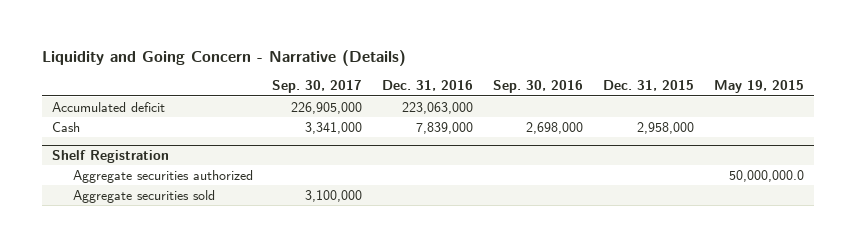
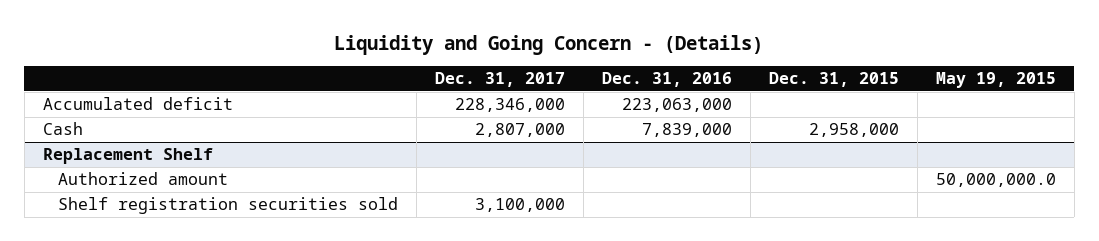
- Liquidity and Going Concern - Narrative (Details)
+ Liquidity and Going Concern - (Details)
- | Sep. 30, 2017 | Dec. 31, 2016 | Sep. 30, 2016 | Dec. 31, 2015 | May 19, 2015
+ | Dec. 31, 2017 | Dec. 31, 2016 | Dec. 31, 2015 | May 19, 2015
- Shelf Registration
- Aggregate securities authorized | | | | | 50,000,000.0
- Aggregate securities sold | 3,100,000 | | | |
+ Replacement Shelf
+ Authorized amount | | | | 50,000,000.0
+ Shelf registration securities sold | 3,100,000 | | |

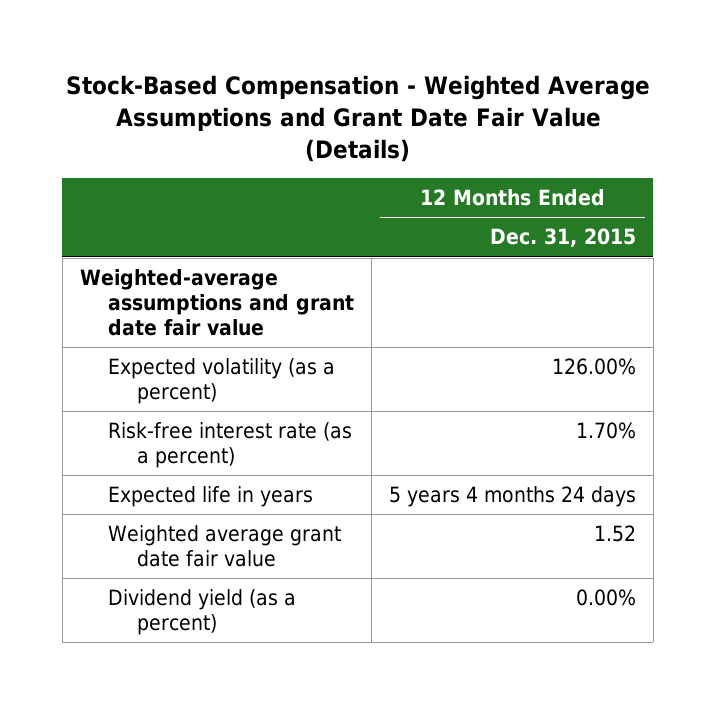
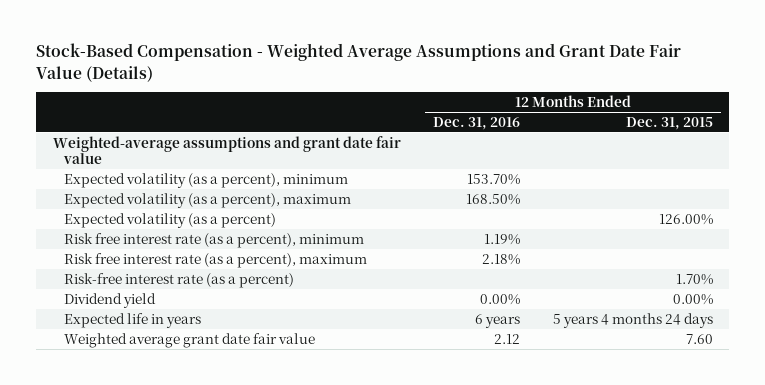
- | 12 Months Ended Dec. 31, 2015
+ | 12 Months Ended Dec. 31, 2016 | 12 Months Ended Dec. 31, 2015
+ Expected volatility (as a percent), minimum | 153.70% |
+ Expected volatility (as a percent), maximum | 168.50% |
+ Risk free interest rate (as a percent), minimum | 1.19% |
+ Risk free interest rate (as a percent), maximum | 2.18% |
+ Dividend yield | 0.00% | 0.00%
- Weighted average grant date fair value | 1.52
- Dividend yield (as a percent) | 0.00%
+ Weighted average grant date fair value | 2.12 | 7.60

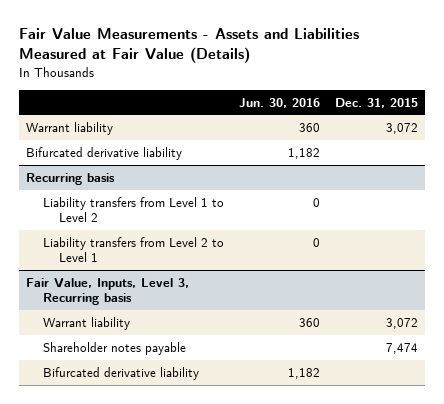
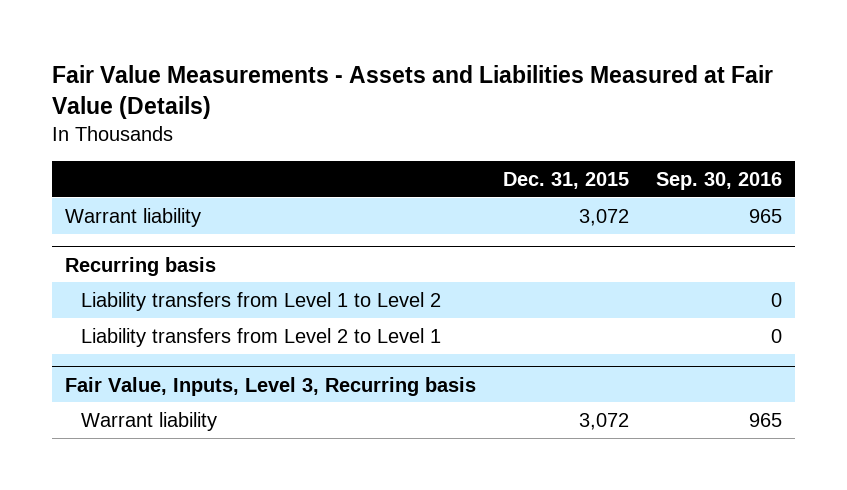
- | Jun. 30, 2016 | Dec. 31, 2015
+ | Dec. 31, 2015 | Sep. 30, 2016
- Bifurcated derivative liability | 1,182 |
@ Fair Value, Inputs, Level 3, Recurring basis
- Shareholder notes payable | | 7,474
- Bifurcated derivative liability | 1,182 |

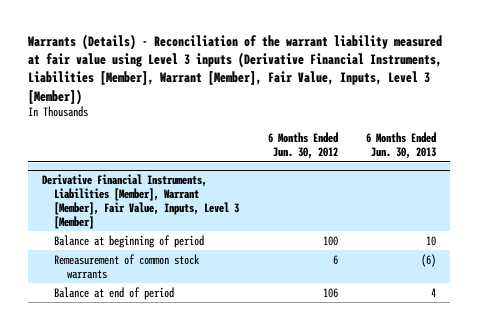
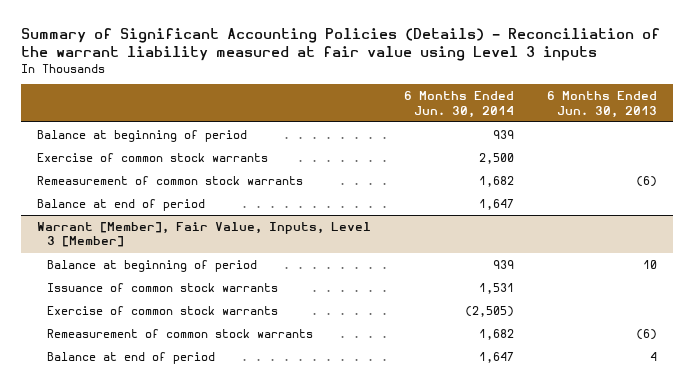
- Warrants (Details) - Reconciliation of the warrant liability measured at fair value using Level 3 inputs (Derivative Financial Instruments, Liabilities [Member], Warrant [Member], Fair Value, Inputs, Level 3 [Member])
+ Summary of Significant Accounting Policies (Details) - Reconciliation of the warrant liability measured at fair value using Level 3 inputs
- | 6 Months Ended Jun. 30, 2012 | 6 Months Ended Jun. 30, 2013
+ | 6 Months Ended Jun. 30, 2014 | 6 Months Ended Jun. 30, 2013
- Derivative Financial Instruments, Liabilities [Member], Warrant [Member], Fair Value, Inputs, Level 3 [Member]
+ Balance at beginning of period | 939 |
+ Exercise of common stock warrants | 2,500 |
+ Remeasurement of common stock warrants | 1,682 | (6)
+ Balance at end of period | 1,647 |
+ Warrant [Member], Fair Value, Inputs, Level 3 [Member]
+ Issuance of common stock warrants | 1,531 |
+ Exercise of common stock warrants | (2,505) |

